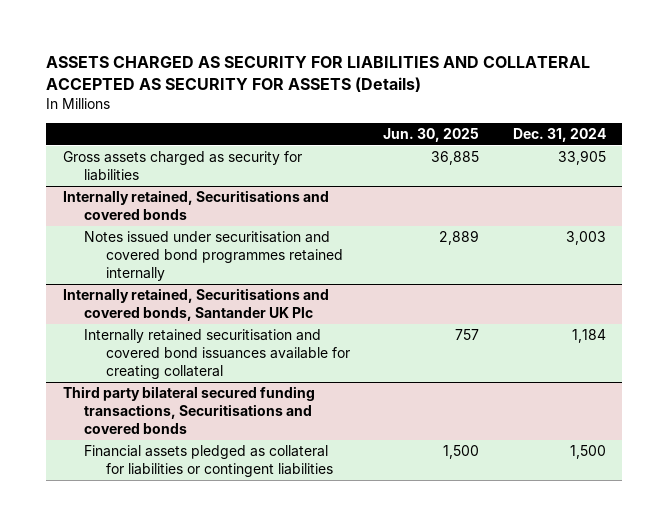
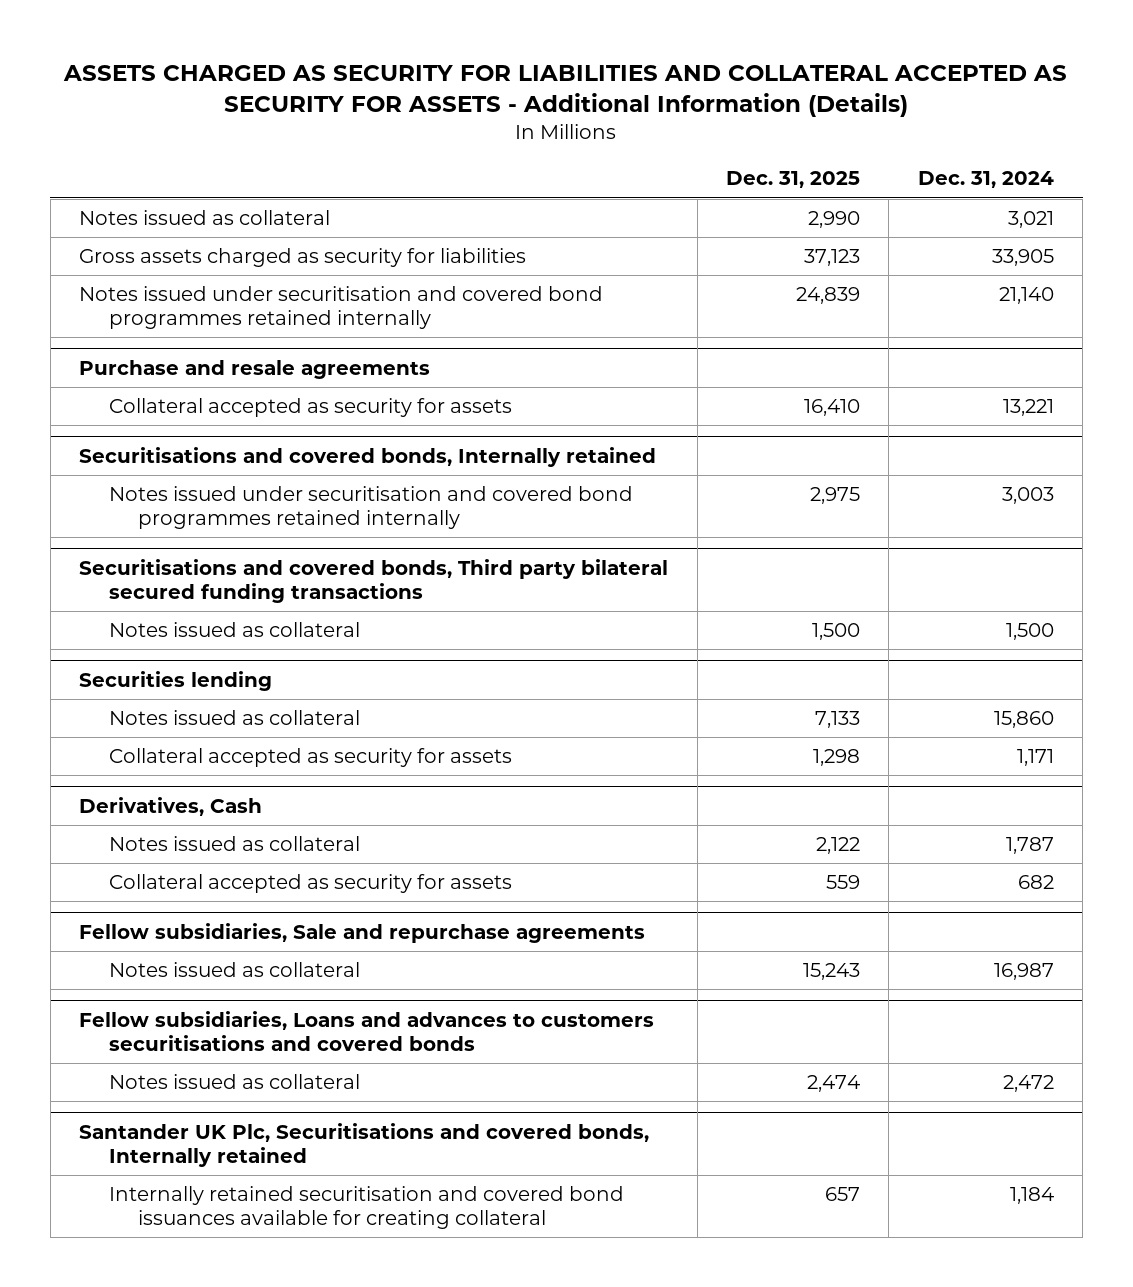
- ASSETS CHARGED AS SECURITY FOR LIABILITIES AND COLLATERAL ACCEPTED AS SECURITY FOR ASSETS (Details)
+ ASSETS CHARGED AS SECURITY FOR LIABILITIES AND COLLATERAL ACCEPTED AS SECURITY FOR ASSETS - Additional Information (Details)
- | Jun. 30, 2025 | Dec. 31, 2024
+ | Dec. 31, 2025 | Dec. 31, 2024
+ Notes issued as collateral | 2,990 | 3,021
- Internally retained, Securitisations and covered bonds
+ Notes issued under securitisation and covered bond programmes retained internally | 24,839 | 21,140
+ Purchase and resale agreements
+ Collateral accepted as security for assets | 16,410 | 13,221
+ Securitisations and covered bonds, Internally retained
- Internally retained, Securitisations and covered bonds, Santander UK Plc
+ Securitisations and covered bonds, Third party bilateral secured funding transactions
+ Notes issued as collateral | 1,500 | 1,500
+ Securities lending
+ Notes issued as collateral | 7,133 | 15,860
+ Collateral accepted as security for assets | 1,298 | 1,171
+ Derivatives, Cash
+ Notes issued as collateral | 2,122 | 1,787
+ Collateral accepted as security for assets | 559 | 682
+ Fellow subsidiaries, Sale and repurchase agreements
+ Notes issued as collateral | 15,243 | 16,987
+ Fellow subsidiaries, Loans and advances to customers securitisations and covered bonds
+ Notes issued as collateral | 2,474 | 2,472
+ Santander UK Plc, Securitisations and covered bonds, Internally retained
- Third party bilateral secured funding transactions, Securitisations and covered bonds
- Financial assets pledged as collateral for liabilities or contingent liabilities | 1,500 | 1,500

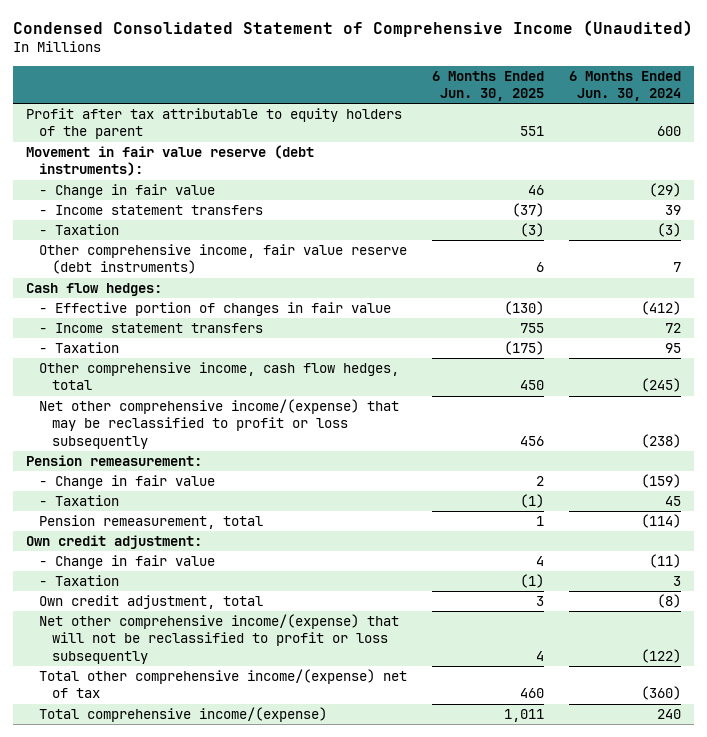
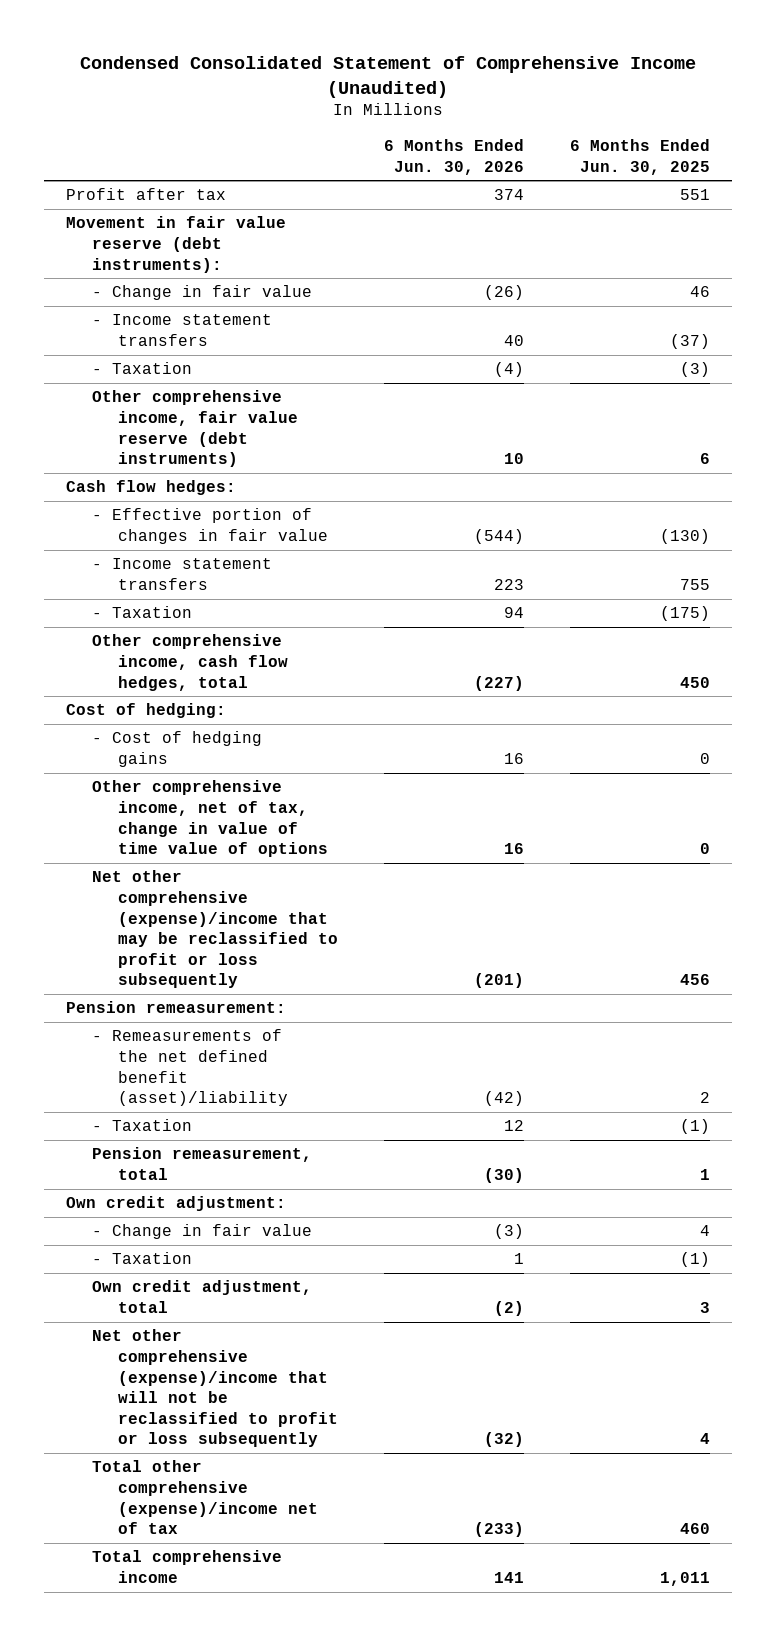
- | 6 Months Ended Jun. 30, 2025 | 6 Months Ended Jun. 30, 2024
+ | 6 Months Ended Jun. 30, 2026 | 6 Months Ended Jun. 30, 2025
- Profit after tax attributable to equity holders of the parent | 551 | 600
+ Profit after tax | 374 | 551
- Net other comprehensive income/(expense) that may be reclassified to profit or loss subsequently | 456 | (238)
+ Cost of hedging:
+ - Cost of hedging gains | 16 | 0
+ Other comprehensive income, net of tax, change in value of time value of options | 16 | 0
+ Net other comprehensive (expense)/income that may be reclassified to profit or loss subsequently | (201) | 456
- - Change in fair value | 2 | (159)
+ - Remeasurements of the net defined benefit (asset)/liability | (42) | 2
- Net other comprehensive income/(expense) that will not be reclassified to profit or loss subsequently | 4 | (122)
- Total other comprehensive income/(expense) net of tax | 460 | (360)
- Total comprehensive income/(expense) | 1,011 | 240
+ Net other comprehensive (expense)/income that will not be reclassified to profit or loss subsequently | (32) | 4
+ Total other comprehensive (expense)/income net of tax | (233) | 460
+ Total comprehensive income | 141 | 1,011

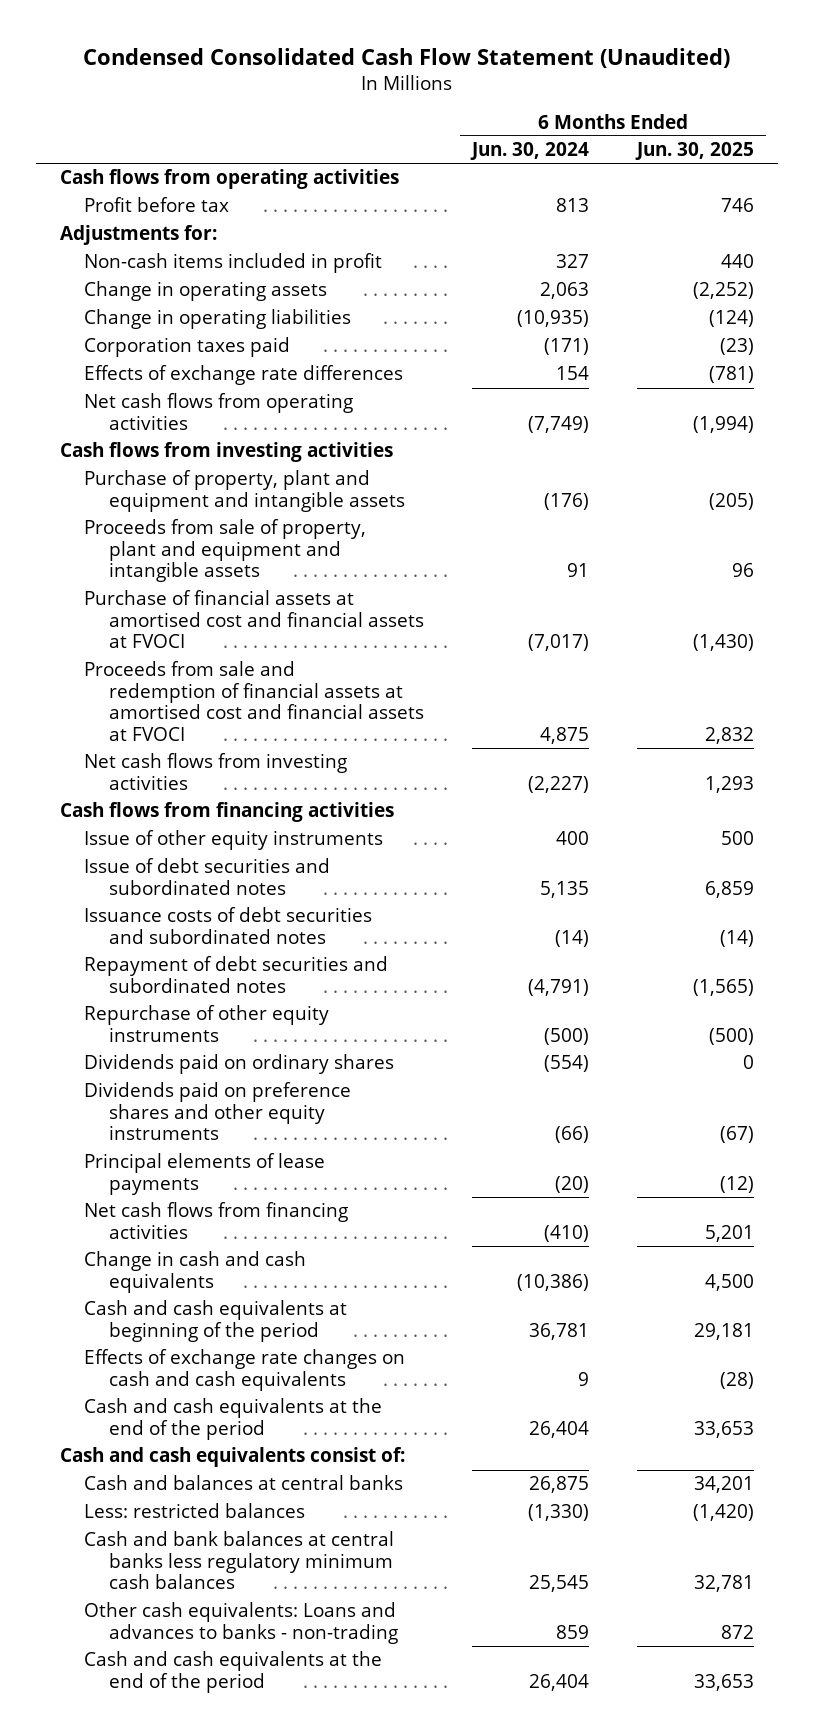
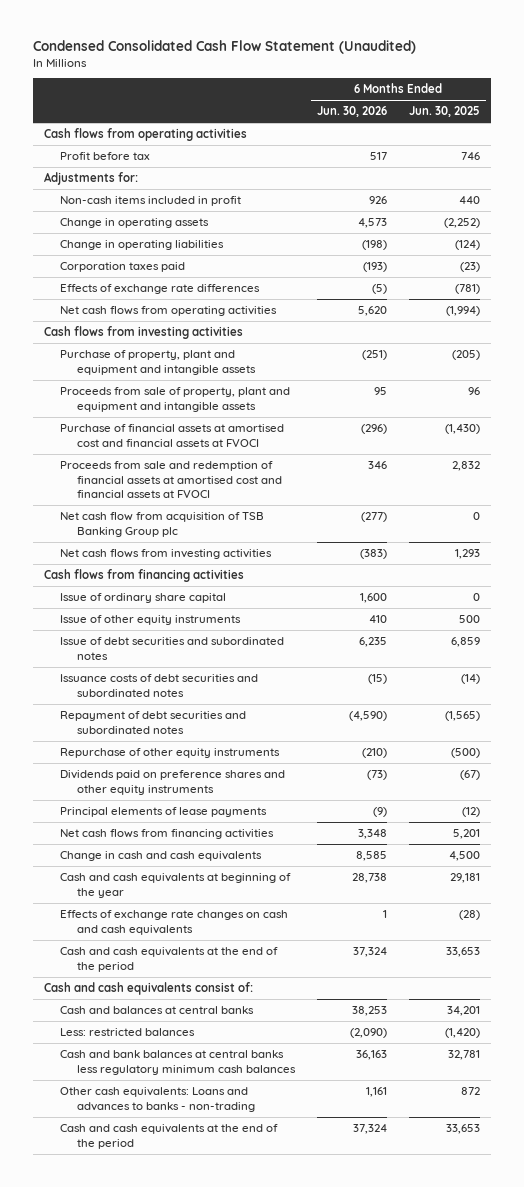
- | 6 Months Ended Jun. 30, 2024 | 6 Months Ended Jun. 30, 2025
+ | 6 Months Ended Jun. 30, 2026 | 6 Months Ended Jun. 30, 2025
+ Net cash flow from acquisition of TSB Banking Group plc | (277) | 0
+ Issue of ordinary share capital | 1,600 | 0
- Dividends paid on ordinary shares | (554) | 0
- Cash and cash equivalents at beginning of the period | 36,781 | 29,181
+ Cash and cash equivalents at beginning of the year | 28,738 | 29,181

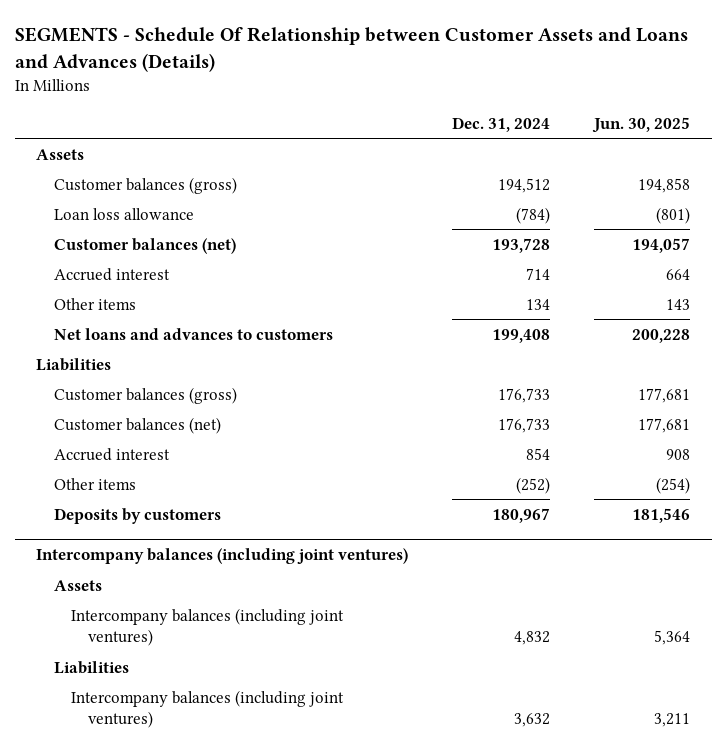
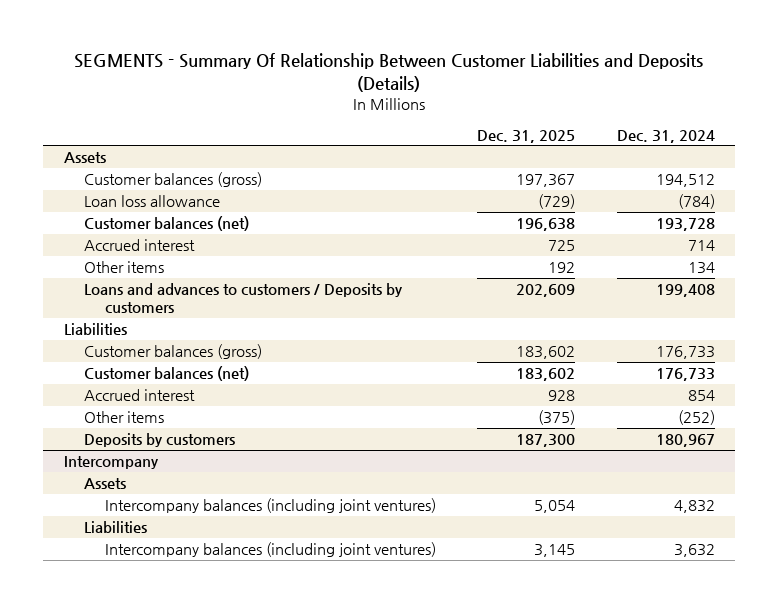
- SEGMENTS - Schedule Of Relationship between Customer Assets and Loans and Advances (Details)
+ SEGMENTS - Summary Of Relationship Between Customer Liabilities and Deposits (Details)
- | Dec. 31, 2024 | Jun. 30, 2025
+ | Dec. 31, 2025 | Dec. 31, 2024
- Net loans and advances to customers | 199,408 | 200,228
+ Loans and advances to customers / Deposits by customers | 202,609 | 199,408
- Intercompany balances (including joint ventures)
+ Intercompany

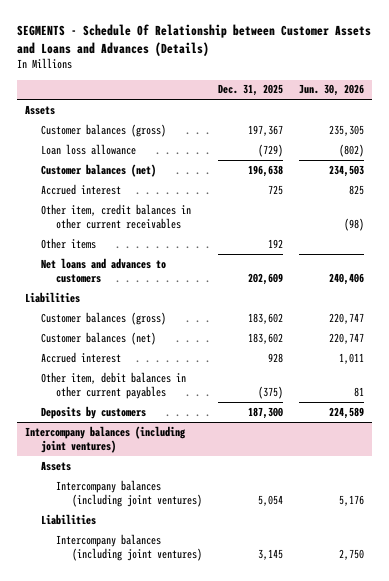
- SEGMENTS - Summary Of Relationship Between Customer Liabilities and Deposits (Details)
+ SEGMENTS - Schedule Of Relationship between Customer Assets and Loans and Advances (Details)
- | Dec. 31, 2025 | Dec. 31, 2024
+ | Dec. 31, 2025 | Jun. 30, 2026
+ Other item, credit balances in other current receivables | | (98)
- Loans and advances to customers / Deposits by customers | 202,609 | 199,408
+ Net loans and advances to customers | 202,609 | 240,406
- Other items | (375) | (252)
+ Other item, debit balances in other current payables | (375) | 81
- Intercompany
+ Intercompany balances (including joint ventures)

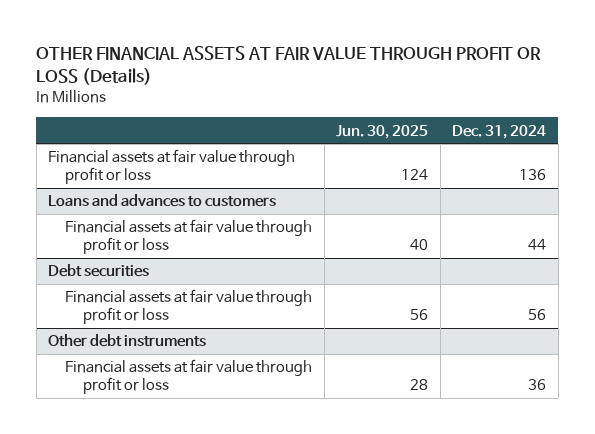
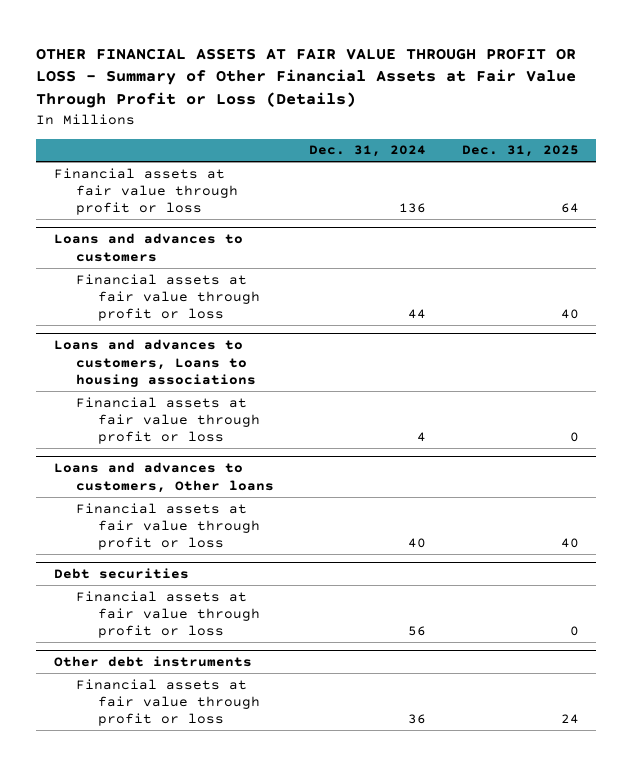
- OTHER FINANCIAL ASSETS AT FAIR VALUE THROUGH PROFIT OR LOSS (Details)
+ OTHER FINANCIAL ASSETS AT FAIR VALUE THROUGH PROFIT OR LOSS - Summary of Other Financial Assets at Fair Value Through Profit or Loss (Details)
- | Jun. 30, 2025 | Dec. 31, 2024
+ | Dec. 31, 2024 | Dec. 31, 2025
+ Loans and advances to customers, Loans to housing associations
+ Financial assets at fair value through profit or loss | 4 | 0
+ Loans and advances to customers, Other loans
+ Financial assets at fair value through profit or loss | 40 | 40

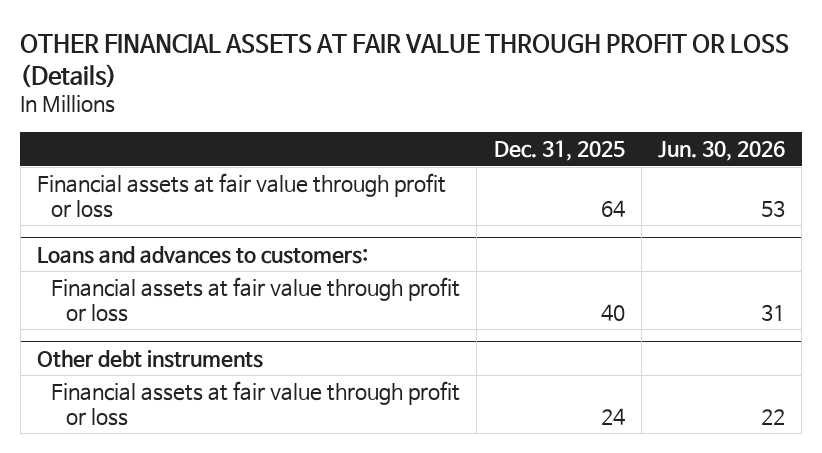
- OTHER FINANCIAL ASSETS AT FAIR VALUE THROUGH PROFIT OR LOSS - Summary of Other Financial Assets at Fair Value Through Profit or Loss (Details)
+ OTHER FINANCIAL ASSETS AT FAIR VALUE THROUGH PROFIT OR LOSS (Details)
- | Dec. 31, 2024 | Dec. 31, 2025
+ | Dec. 31, 2025 | Jun. 30, 2026
- Loans and advances to customers
- Financial assets at fair value through profit or loss | 44 | 40
- Loans and advances to customers, Loans to housing associations
- Financial assets at fair value through profit or loss | 4 | 0
- Loans and advances to customers, Other loans
+ Loans and advances to customers:
- Debt securities
- Financial assets at fair value through profit or loss | 56 | 0

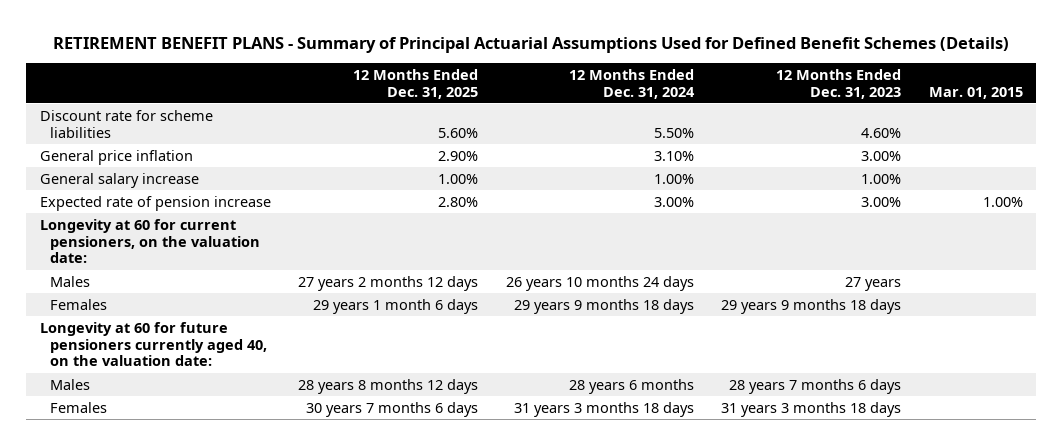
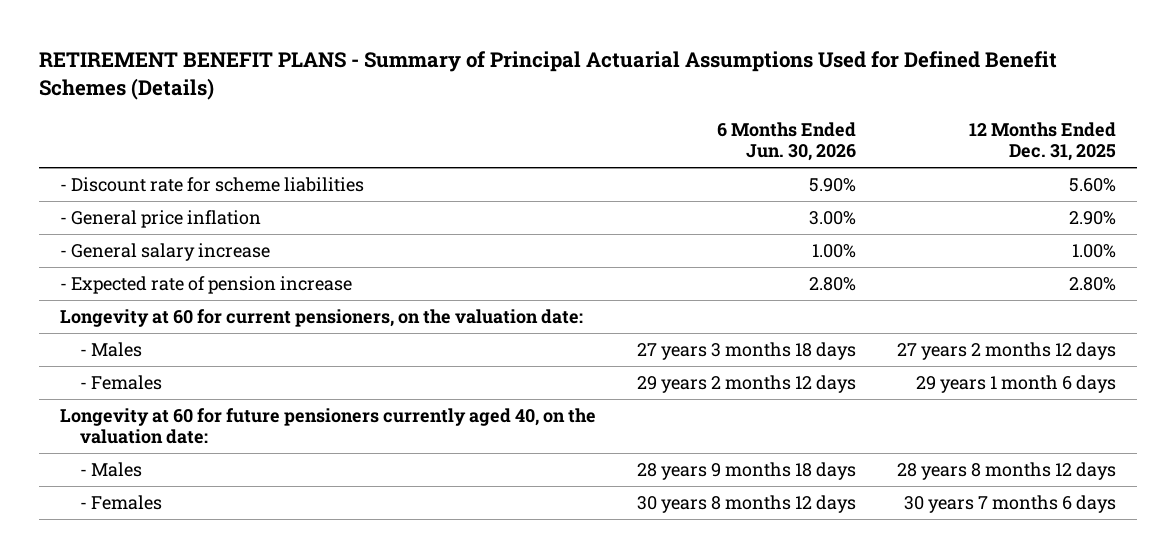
- | 12 Months Ended Dec. 31, 2025 | 12 Months Ended Dec. 31, 2024 | 12 Months Ended Dec. 31, 2023 | Mar. 01, 2015
+ | 6 Months Ended Jun. 30, 2026 | 12 Months Ended Dec. 31, 2025
- Discount rate for scheme liabilities | 5.60% | 5.50% | 4.60% |
- General price inflation | 2.90% | 3.10% | 3.00% |
- General salary increase | 1.00% | 1.00% | 1.00% |
- Expected rate of pension increase | 2.80% | 3.00% | 3.00% | 1.00%
+ - Discount rate for scheme liabilities | 5.90% | 5.60%
+ - General price inflation | 3.00% | 2.90%
+ - General salary increase | 1.00% | 1.00%
+ - Expected rate of pension increase | 2.80% | 2.80%
- Males | 27 years 2 months 12 days | 26 years 10 months 24 days | 27 years |
- Females | 29 years 1 month 6 days | 29 years 9 months 18 days | 29 years 9 months 18 days |
+ - Males | 27 years 3 months 18 days | 27 years 2 months 12 days
+ - Females | 29 years 2 months 12 days | 29 years 1 month 6 days
- Males | 28 years 8 months 12 days | 28 years 6 months | 28 years 7 months 6 days |
- Females | 30 years 7 months 6 days | 31 years 3 months 18 days | 31 years 3 months 18 days |
+ - Males | 28 years 9 months 18 days | 28 years 8 months 12 days
+ - Females | 30 years 8 months 12 days | 30 years 7 months 6 days

